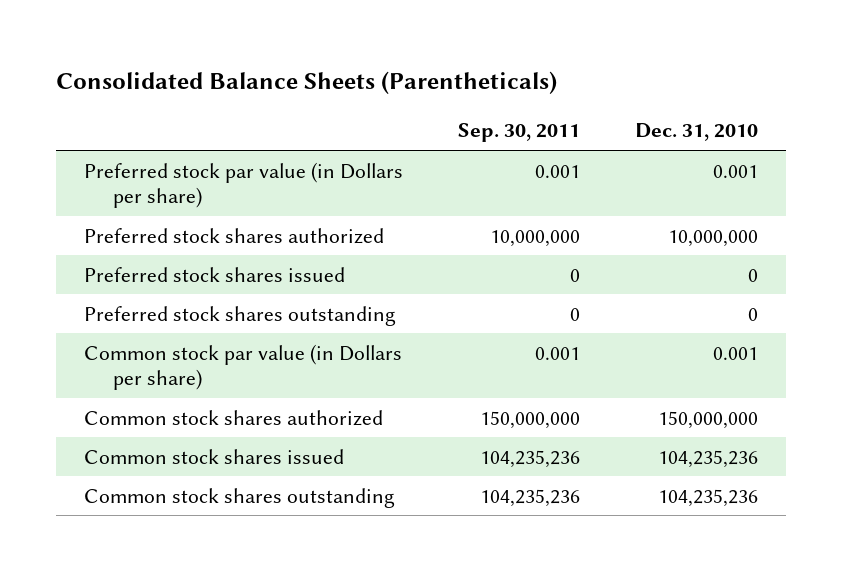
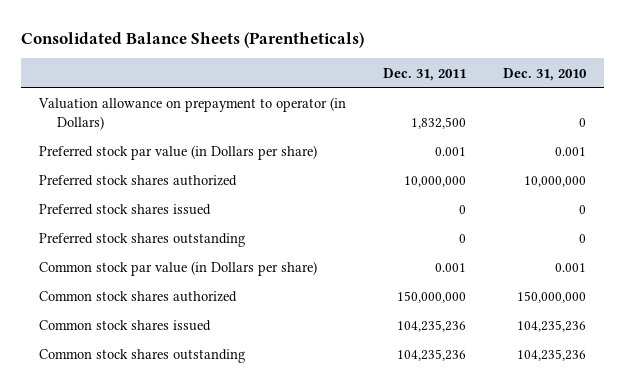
- | Sep. 30, 2011 | Dec. 31, 2010
+ | Dec. 31, 2011 | Dec. 31, 2010
+ Valuation allowance on prepayment to operator (in Dollars) | 1,832,500 | 0

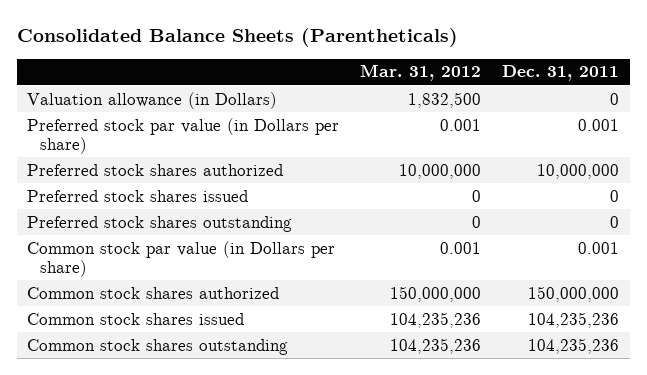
- | Dec. 31, 2011 | Dec. 31, 2010
+ | Mar. 31, 2012 | Dec. 31, 2011
- Valuation allowance on prepayment to operator (in Dollars) | 1,832,500 | 0
+ Valuation allowance (in Dollars) | 1,832,500 | 0

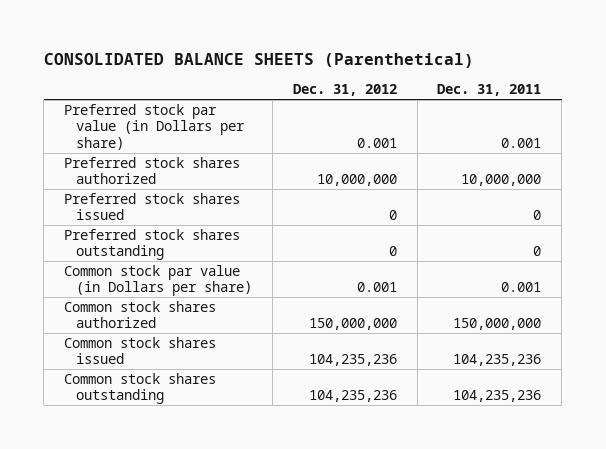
- Consolidated Balance Sheets (Parentheticals)
+ CONSOLIDATED BALANCE SHEETS (Parenthetical)
- | Mar. 31, 2012 | Dec. 31, 2011
+ | Dec. 31, 2012 | Dec. 31, 2011
- Valuation allowance (in Dollars) | 1,832,500 | 0

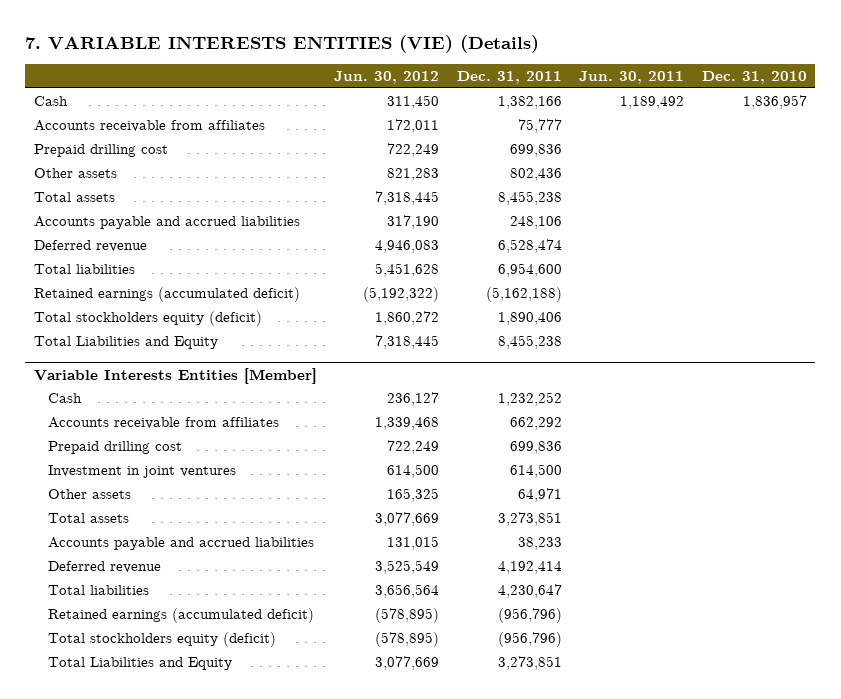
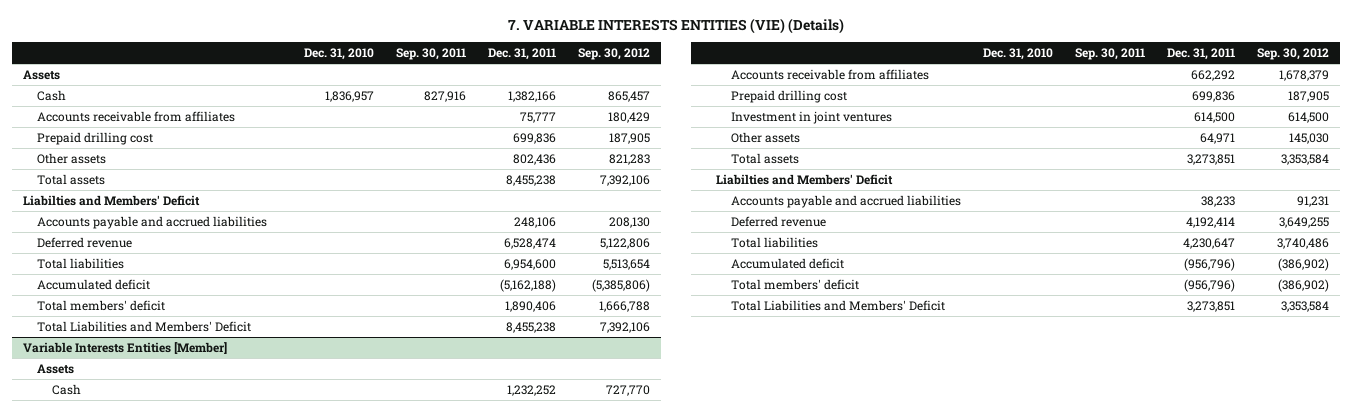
- | Jun. 30, 2012 | Dec. 31, 2011 | Jun. 30, 2011 | Dec. 31, 2010
+ | Dec. 31, 2010 | Sep. 30, 2011 | Dec. 31, 2011 | Sep. 30, 2012
+ Assets
+ Liabilties and Members' Deficit
- Retained earnings (accumulated deficit) | (5,192,322) | (5,162,188) | |
- Total stockholders equity (deficit) | 1,860,272 | 1,890,406 | |
- Total Liabilities and Equity | 7,318,445 | 8,455,238 | |
+ Accumulated deficit | | | (5,162,188) | (5,385,806)
+ Total members' deficit | | | 1,890,406 | 1,666,788
+ Total Liabilities and Members' Deficit | | | 8,455,238 | 7,392,106
@ Variable Interests Entities [Member]
+ Assets
+ Liabilties and Members' Deficit
- Retained earnings (accumulated deficit) | (578,895) | (956,796) | |
- Total stockholders equity (deficit) | (578,895) | (956,796) | |
- Total Liabilities and Equity | 3,077,669 | 3,273,851 | |
+ Accumulated deficit | | | (956,796) | (386,902)
+ Total members' deficit | | | (956,796) | (386,902)
+ Total Liabilities and Members' Deficit | | | 3,273,851 | 3,353,584

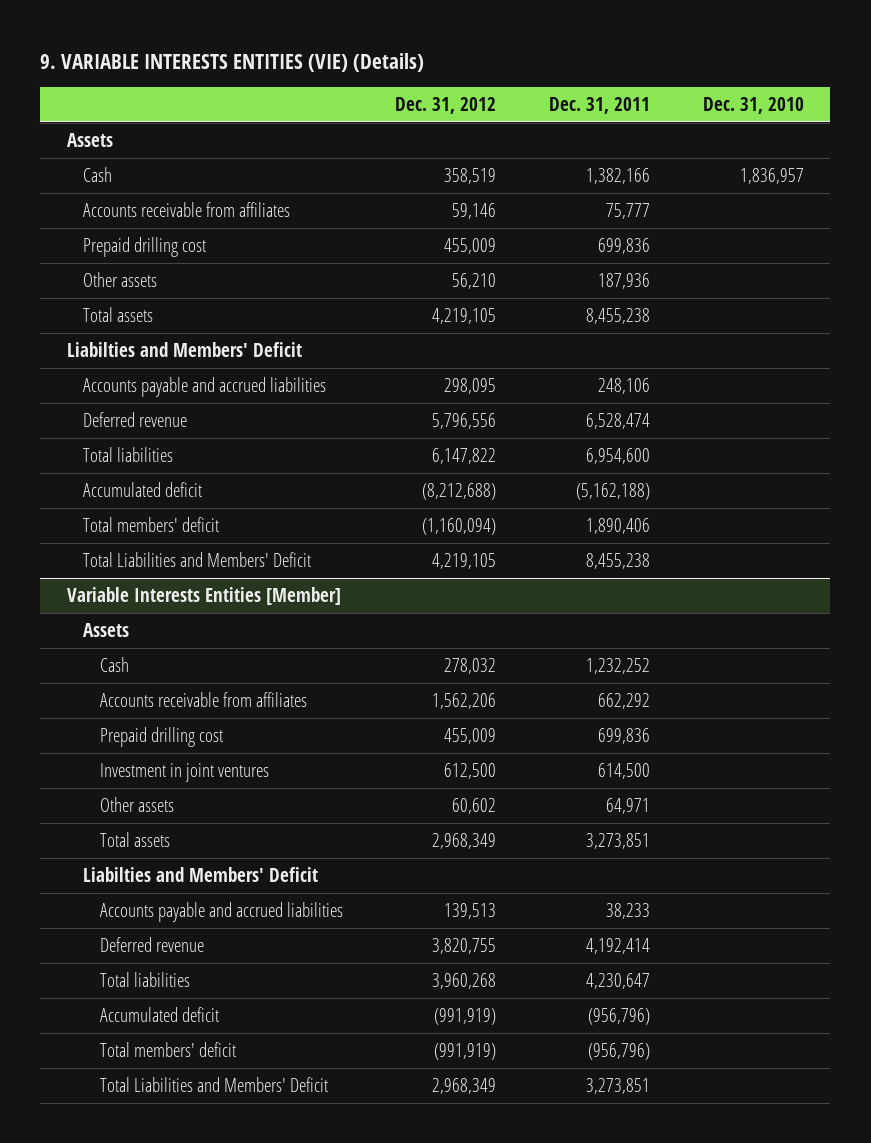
- 7. VARIABLE INTERESTS ENTITIES (VIE) (Details)
+ 9. VARIABLE INTERESTS ENTITIES (VIE) (Details)
- | Dec. 31, 2010 | Sep. 30, 2011 | Dec. 31, 2011 | Sep. 30, 2012
+ | Dec. 31, 2012 | Dec. 31, 2011 | Dec. 31, 2010
- Other assets | | | 802,436 | 821,283
+ Other assets | 56,210 | 187,936 |

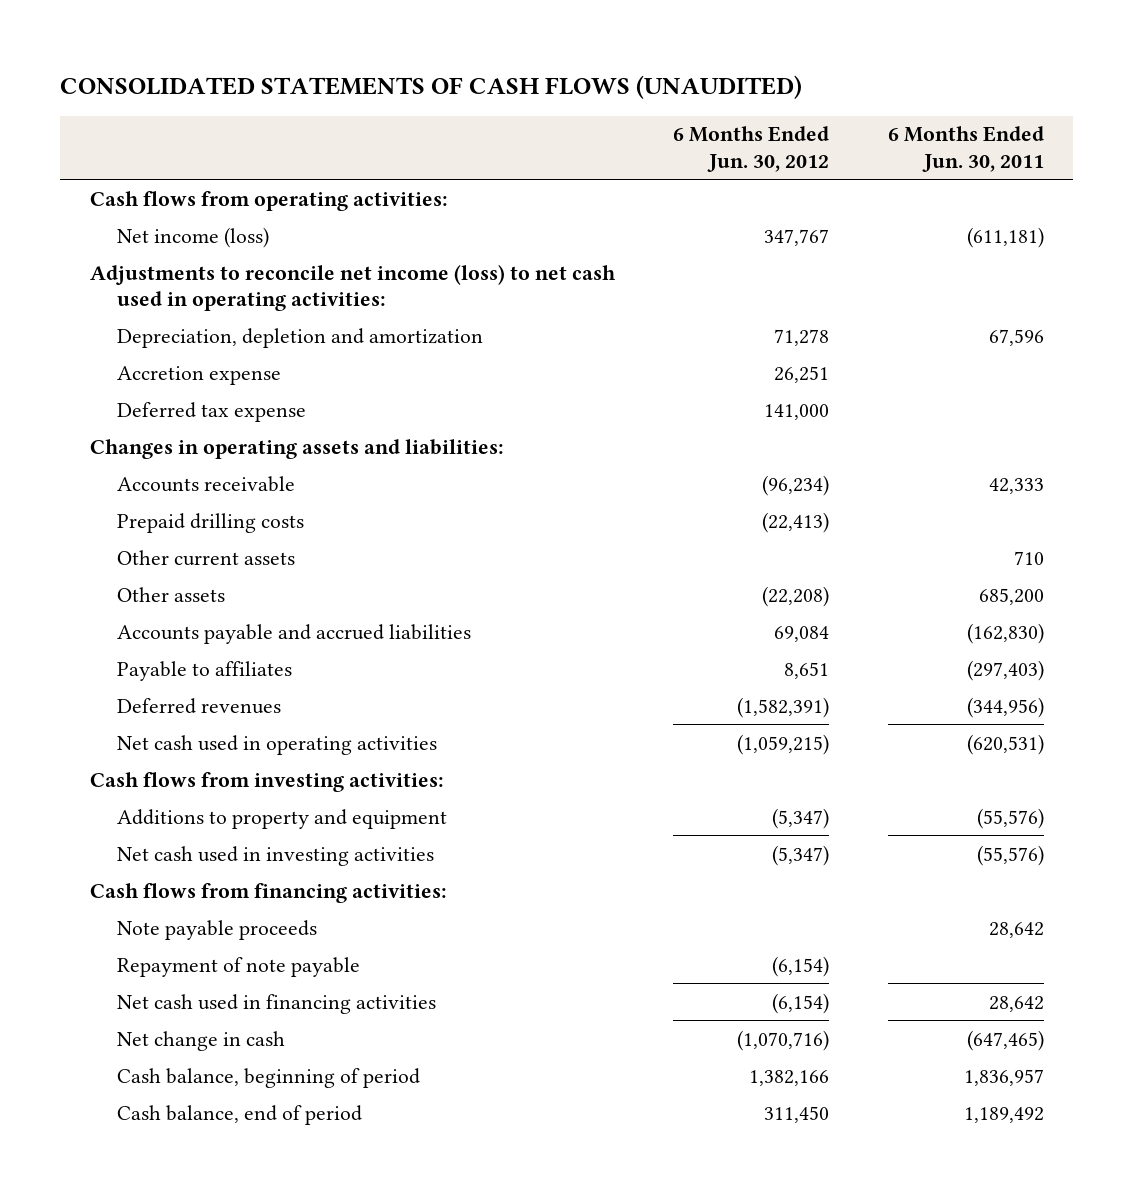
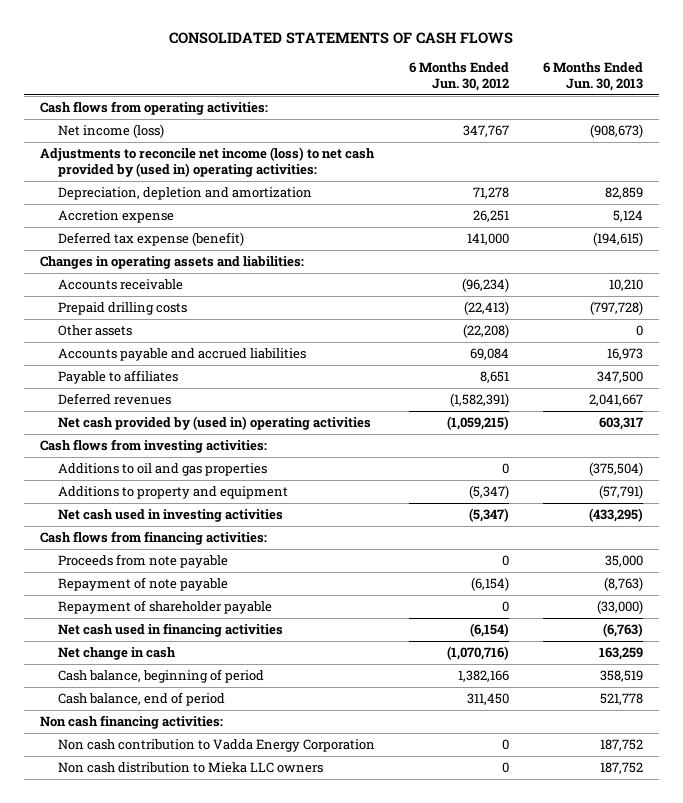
- CONSOLIDATED STATEMENTS OF CASH FLOWS (UNAUDITED)
+ CONSOLIDATED STATEMENTS OF CASH FLOWS
- | 6 Months Ended Jun. 30, 2012 | 6 Months Ended Jun. 30, 2011
+ | 6 Months Ended Jun. 30, 2012 | 6 Months Ended Jun. 30, 2013
- Adjustments to reconcile net income (loss) to net cash used in operating activities:
+ Adjustments to reconcile net income (loss) to net cash provided by (used in) operating activities:
- Deferred tax expense | 141,000 |
+ Deferred tax expense (benefit) | 141,000 | (194,615)
- Other current assets | | 710
- Net cash used in operating activities | (1,059,215) | (620,531)
+ Net cash provided by (used in) operating activities | (1,059,215) | 603,317
+ Additions to oil and gas properties | 0 | (375,504)
- Note payable proceeds | | 28,642
+ Proceeds from note payable | 0 | 35,000
+ Repayment of shareholder payable | 0 | (33,000)
+ Non cash financing activities:
+ Non cash contribution to Vadda Energy Corporation | 0 | 187,752
+ Non cash distribution to Mieka LLC owners | 0 | 187,752

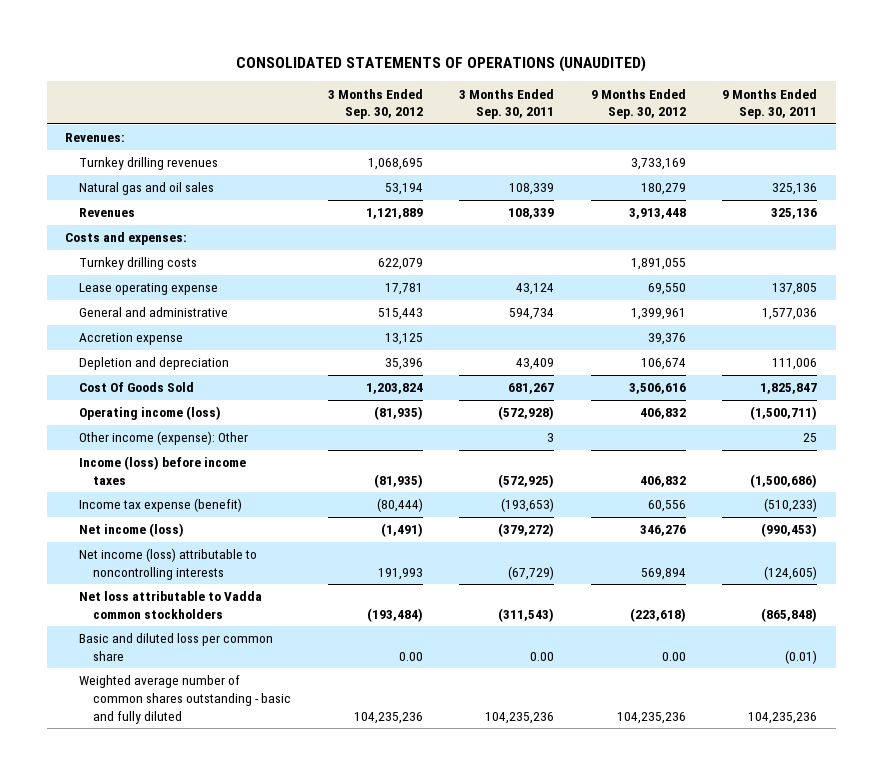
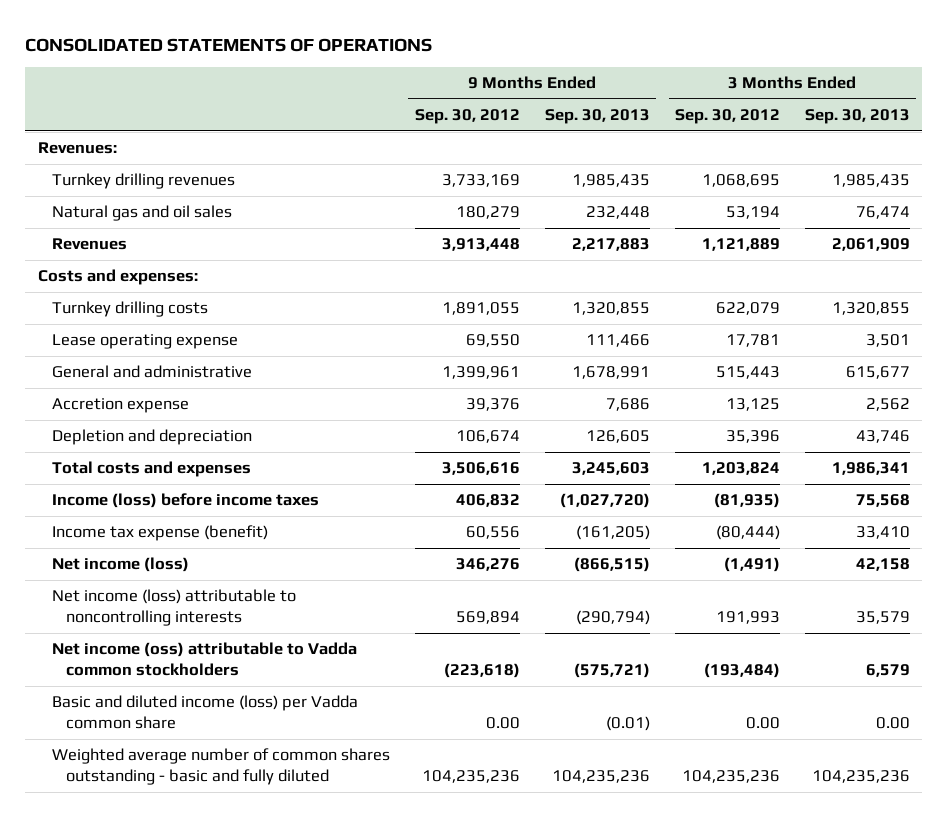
- CONSOLIDATED STATEMENTS OF OPERATIONS (UNAUDITED)
+ CONSOLIDATED STATEMENTS OF OPERATIONS
- | 3 Months Ended Sep. 30, 2012 | 3 Months Ended Sep. 30, 2011 | 9 Months Ended Sep. 30, 2012 | 9 Months Ended Sep. 30, 2011
+ | 9 Months Ended Sep. 30, 2012 | 9 Months Ended Sep. 30, 2013 | 3 Months Ended Sep. 30, 2012 | 3 Months Ended Sep. 30, 2013
- Cost Of Goods Sold | 1,203,824 | 681,267 | 3,506,616 | 1,825,847
- Operating income (loss) | (81,935) | (572,928) | 406,832 | (1,500,711)
- Other income (expense): Other | | 3 | | 25
+ Total costs and expenses | 3,506,616 | 3,245,603 | 1,203,824 | 1,986,341
- Net loss attributable to Vadda common stockholders | (193,484) | (311,543) | (223,618) | (865,848)
- Basic and diluted loss per common share | 0.00 | 0.00 | 0.00 | (0.01)
+ Net income (oss) attributable to Vadda common stockholders | (223,618) | (575,721) | (193,484) | 6,579
+ Basic and diluted income (loss) per Vadda common share | 0.00 | (0.01) | 0.00 | 0.00

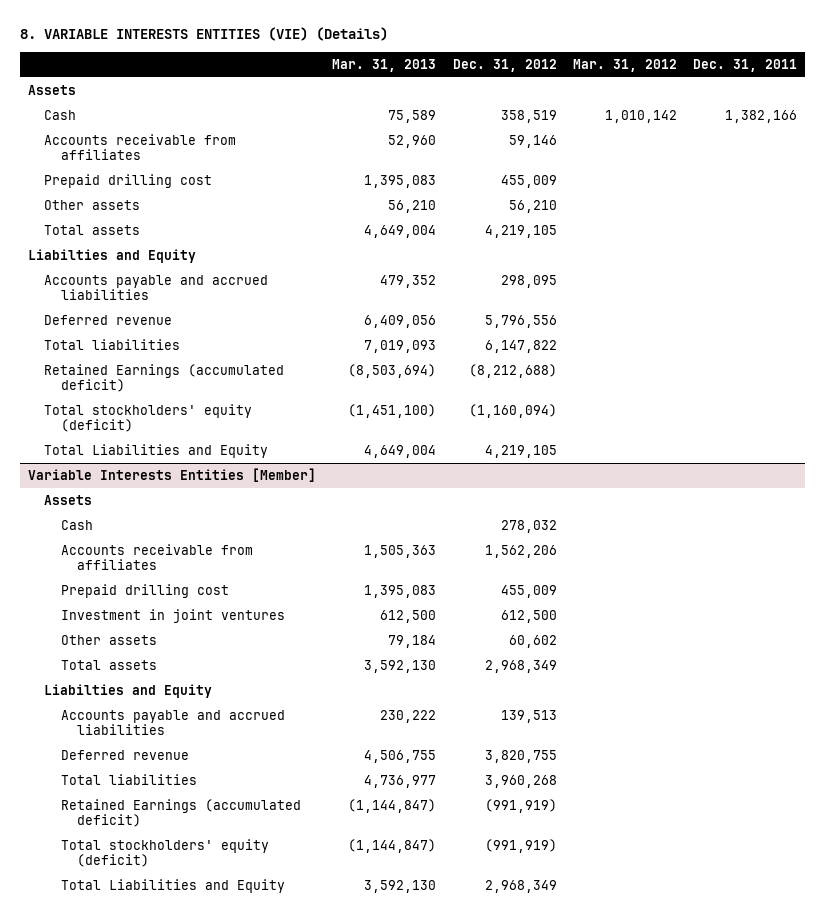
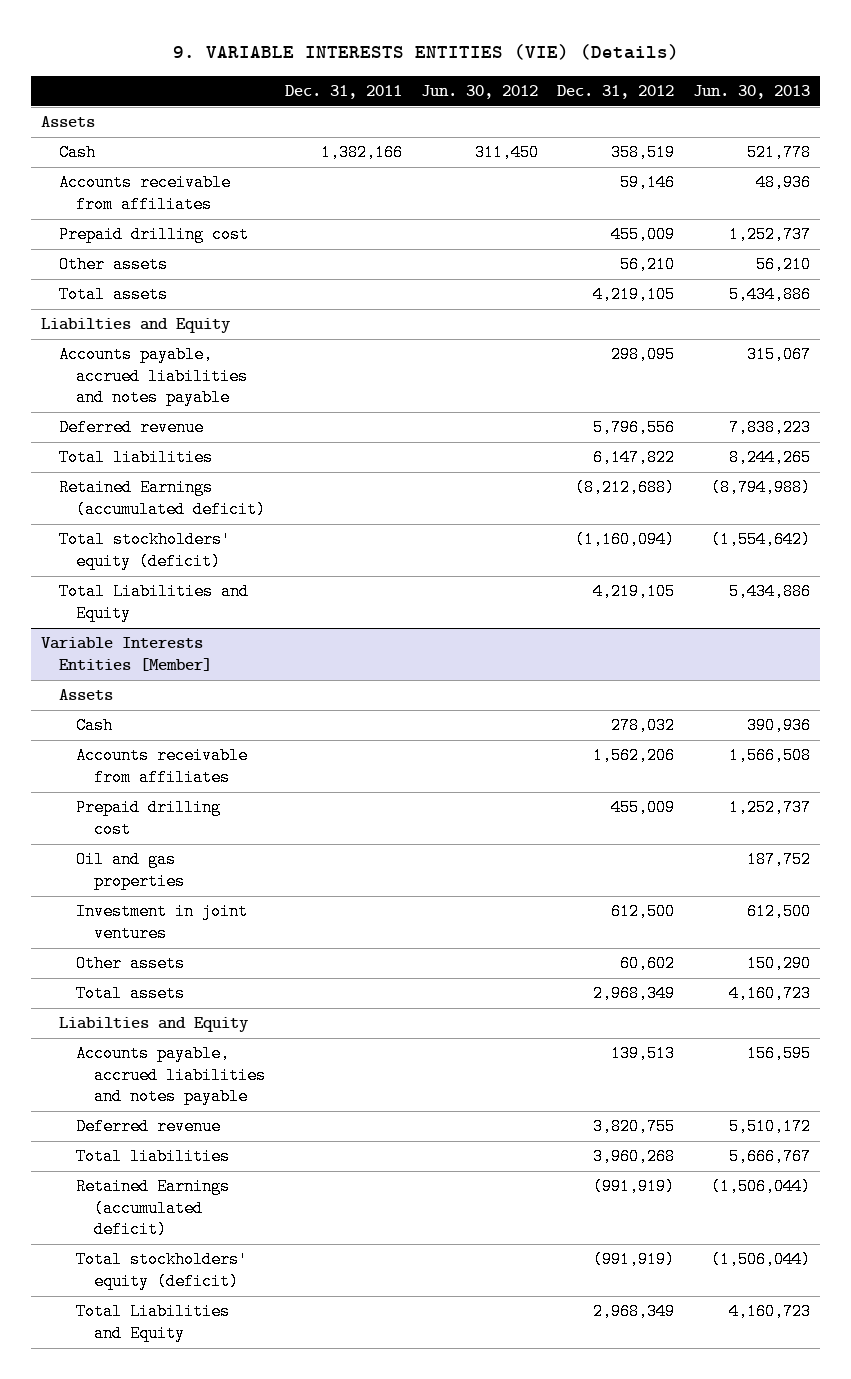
- 8. VARIABLE INTERESTS ENTITIES (VIE) (Details)
+ 9. VARIABLE INTERESTS ENTITIES (VIE) (Details)
- | Mar. 31, 2013 | Dec. 31, 2012 | Mar. 31, 2012 | Dec. 31, 2011
+ | Dec. 31, 2011 | Jun. 30, 2012 | Dec. 31, 2012 | Jun. 30, 2013
- Accounts payable and accrued liabilities | 479,352 | 298,095 | |
+ Accounts payable, accrued liabilities and notes payable | | | 298,095 | 315,067
@ Variable Interests Entities [Member]
+ Oil and gas properties | | | | 187,752
- Accounts payable and accrued liabilities | 230,222 | 139,513 | |
+ Accounts payable, accrued liabilities and notes payable | | | 139,513 | 156,595

